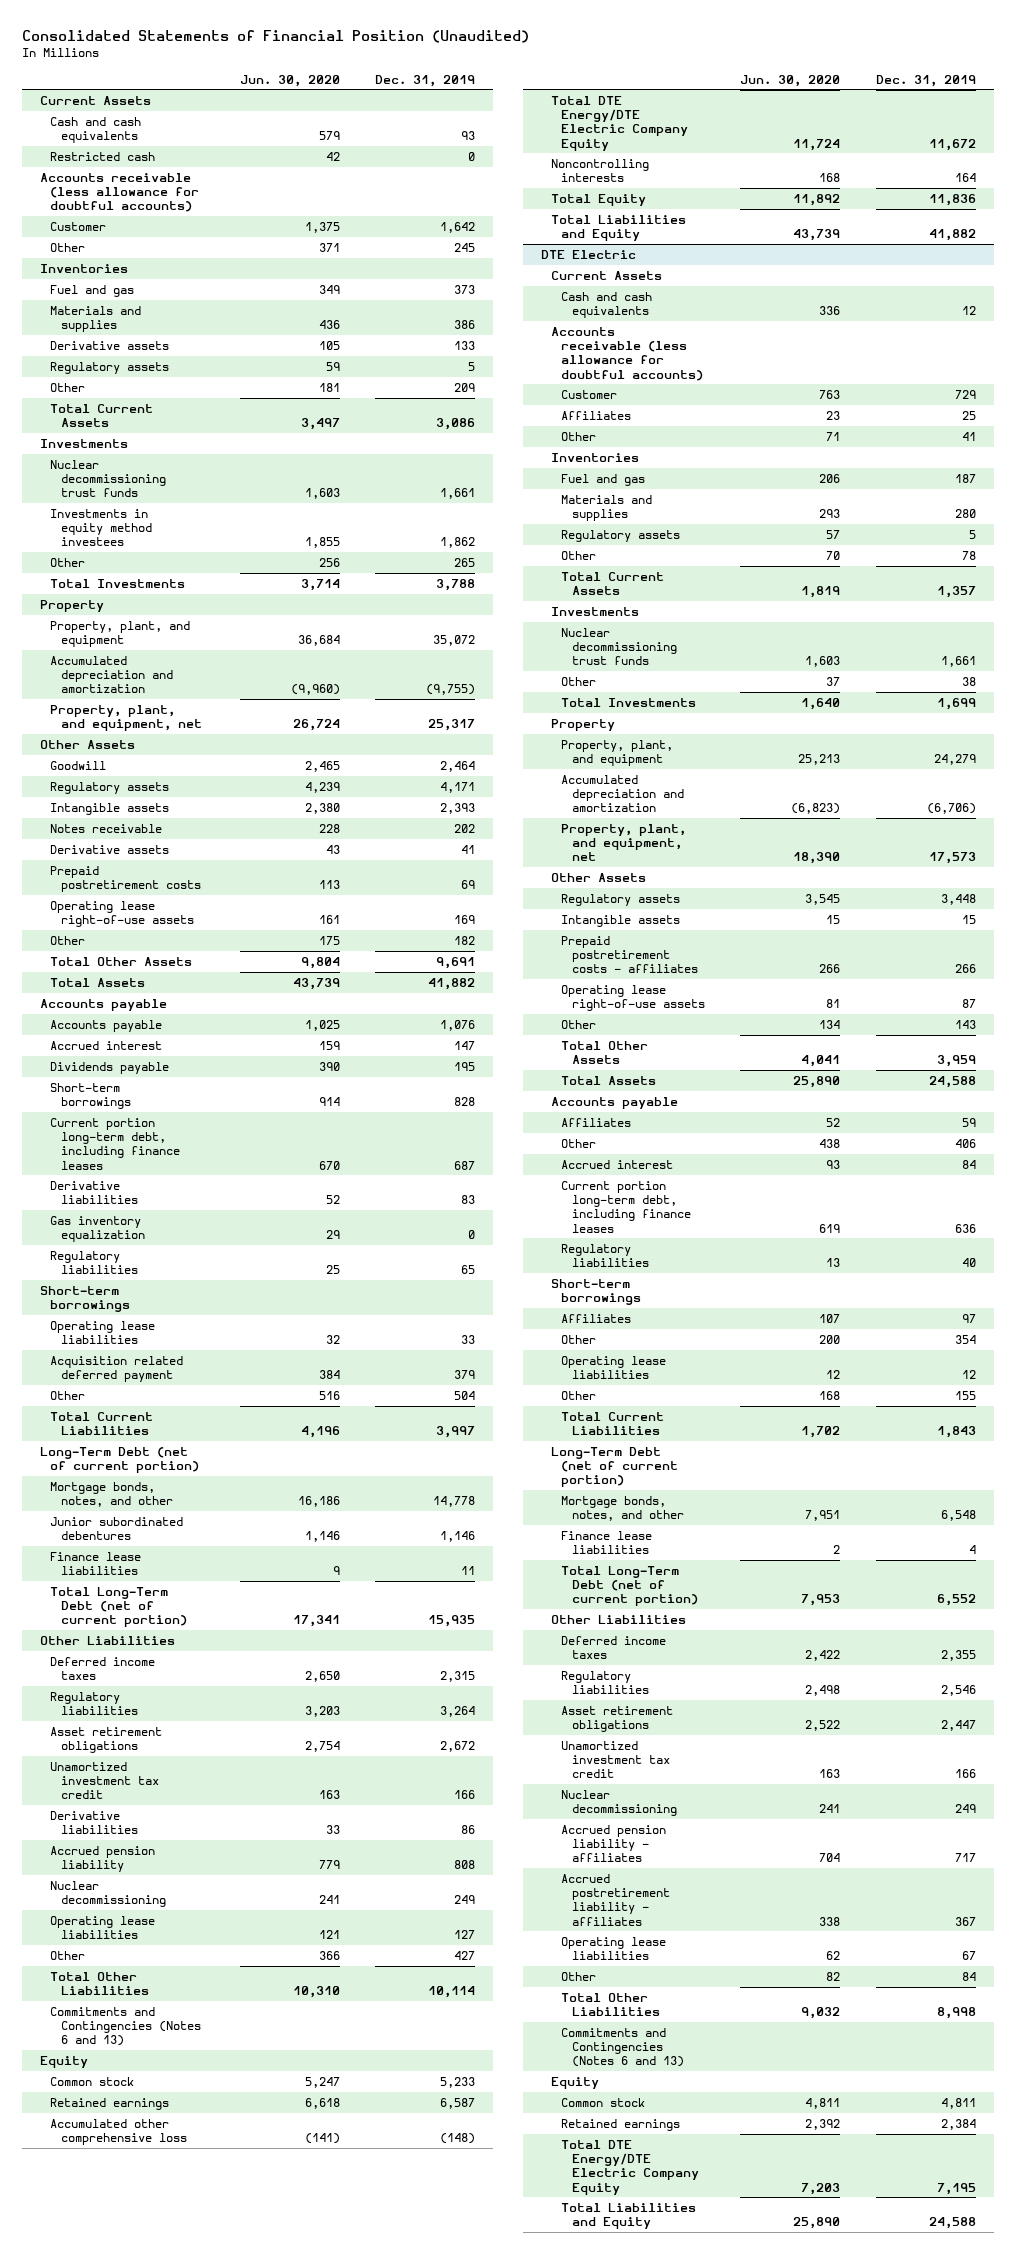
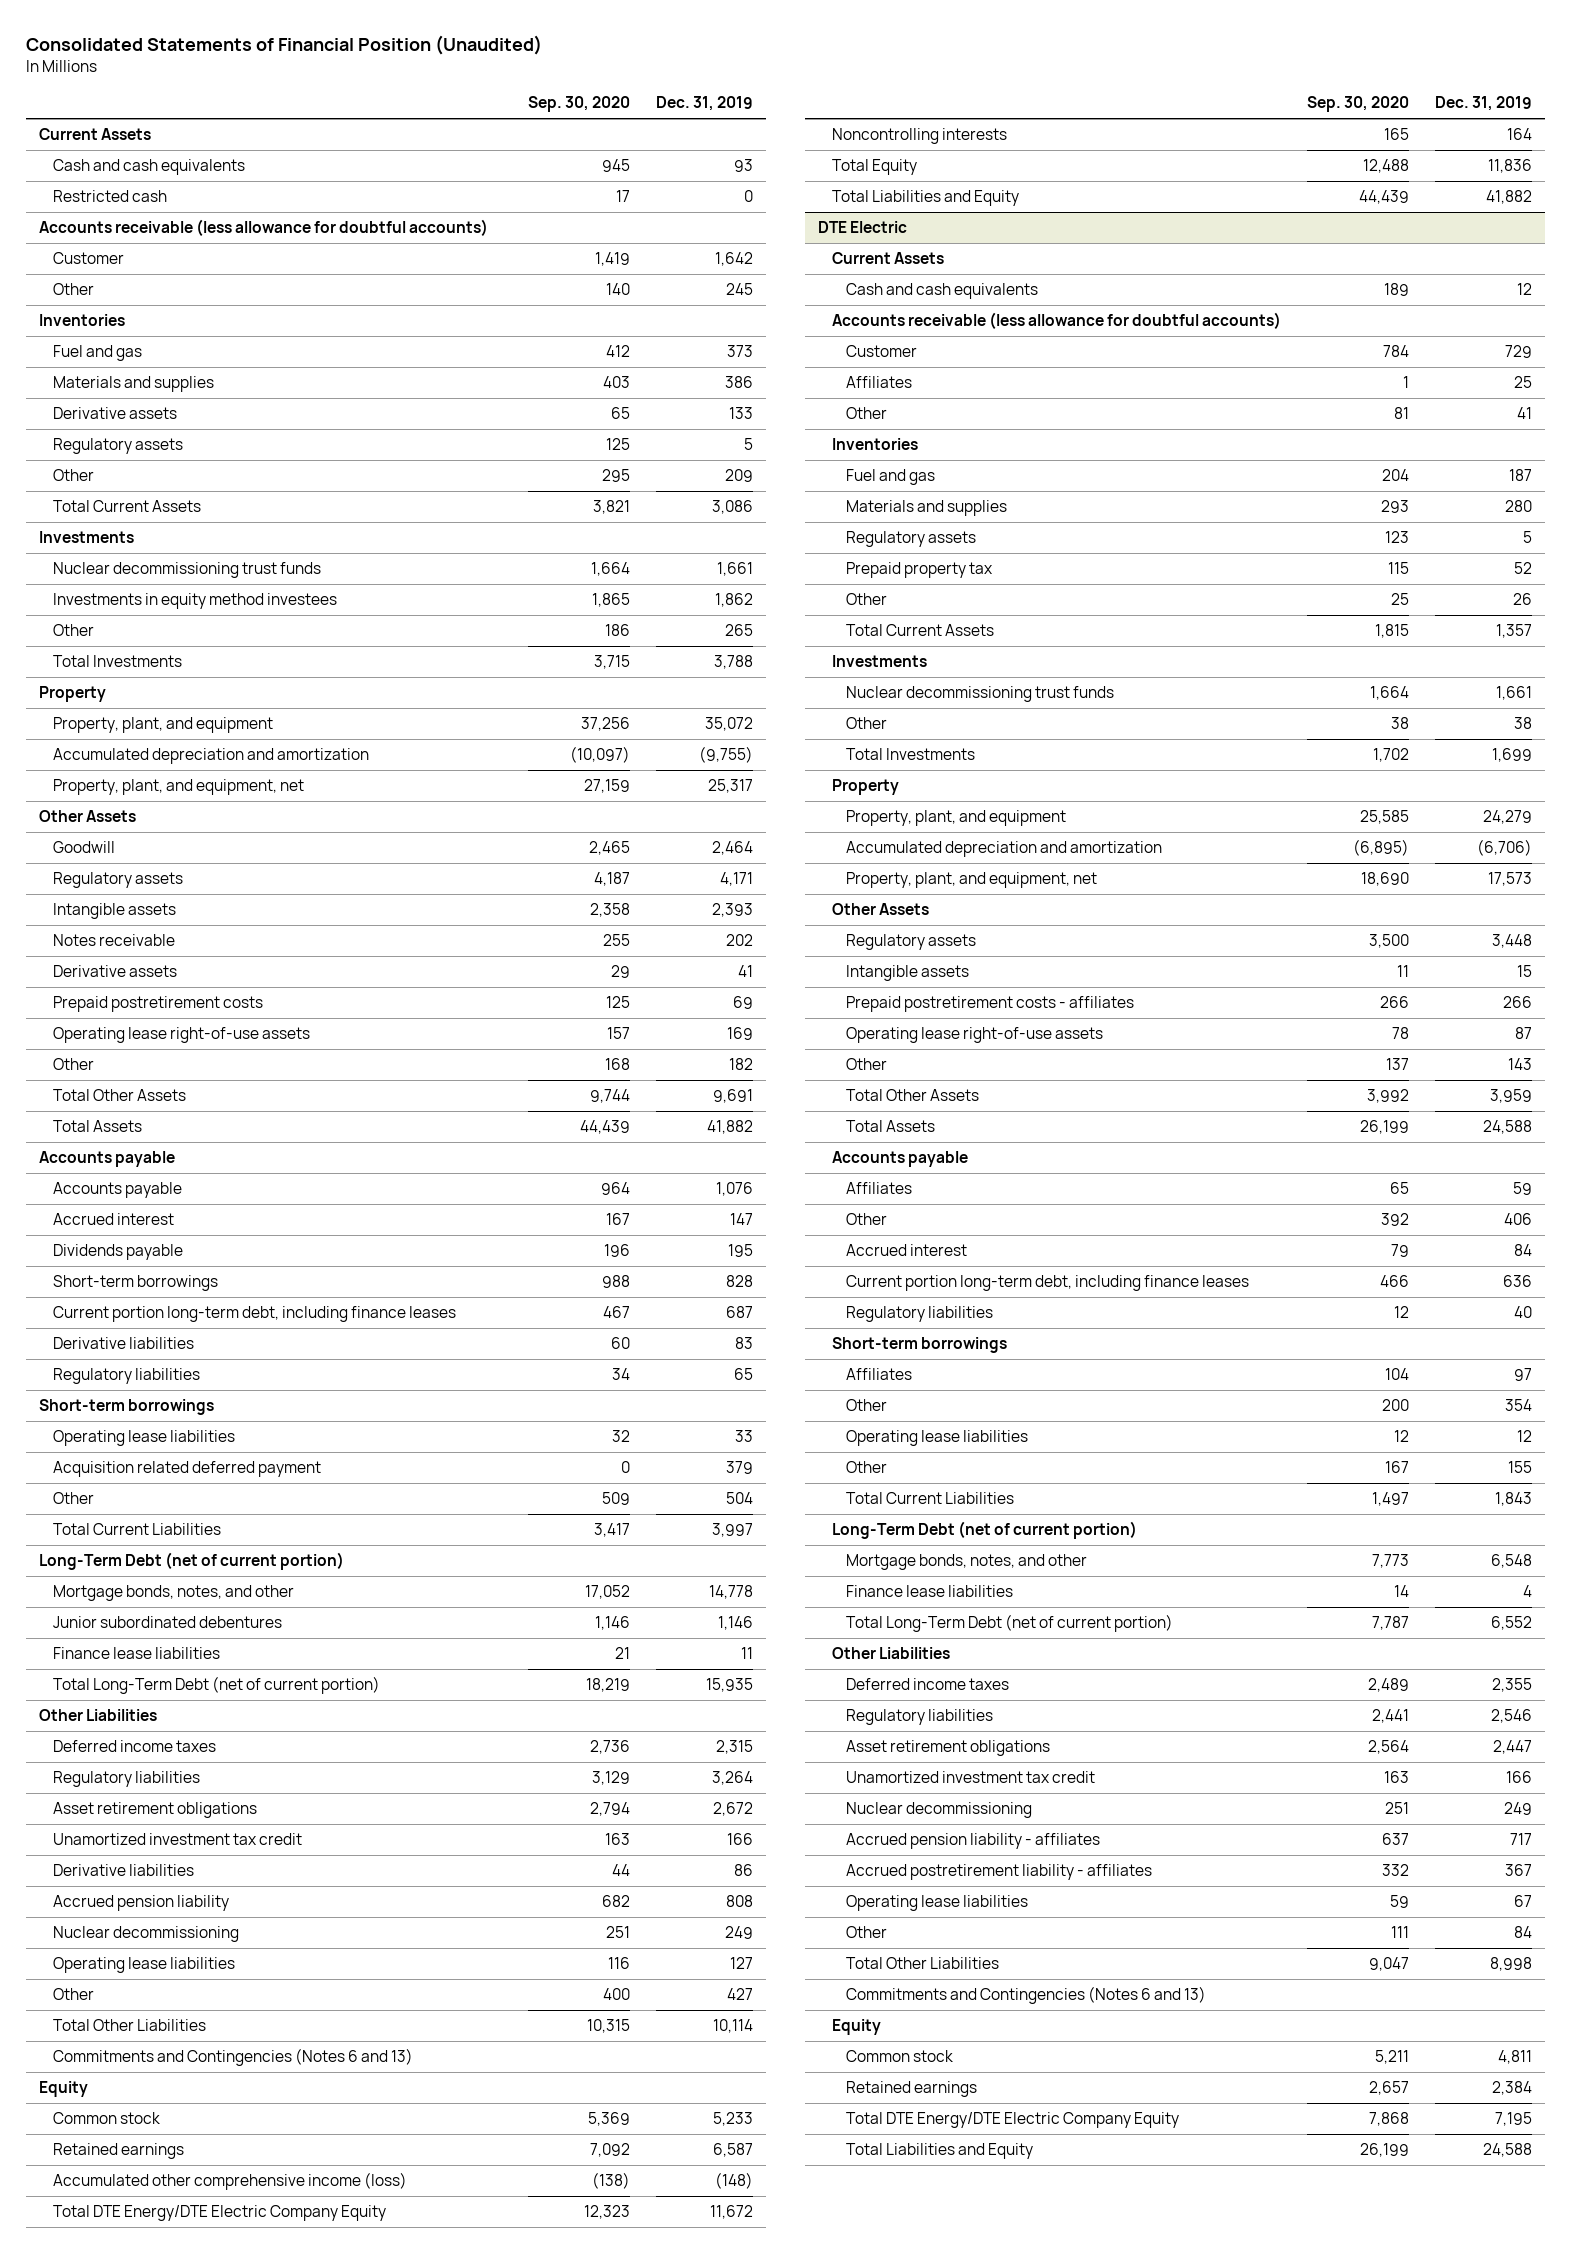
- | Jun. 30, 2020 | Dec. 31, 2019
+ | Sep. 30, 2020 | Dec. 31, 2019
- Gas inventory equalization | 29 | 0
- Accumulated other comprehensive loss | (141) | (148)
+ Accumulated other comprehensive income (loss) | (138) | (148)
@ DTE Electric
- Other | 70 | 78
+ Prepaid property tax | 115 | 52
+ Other | 25 | 26

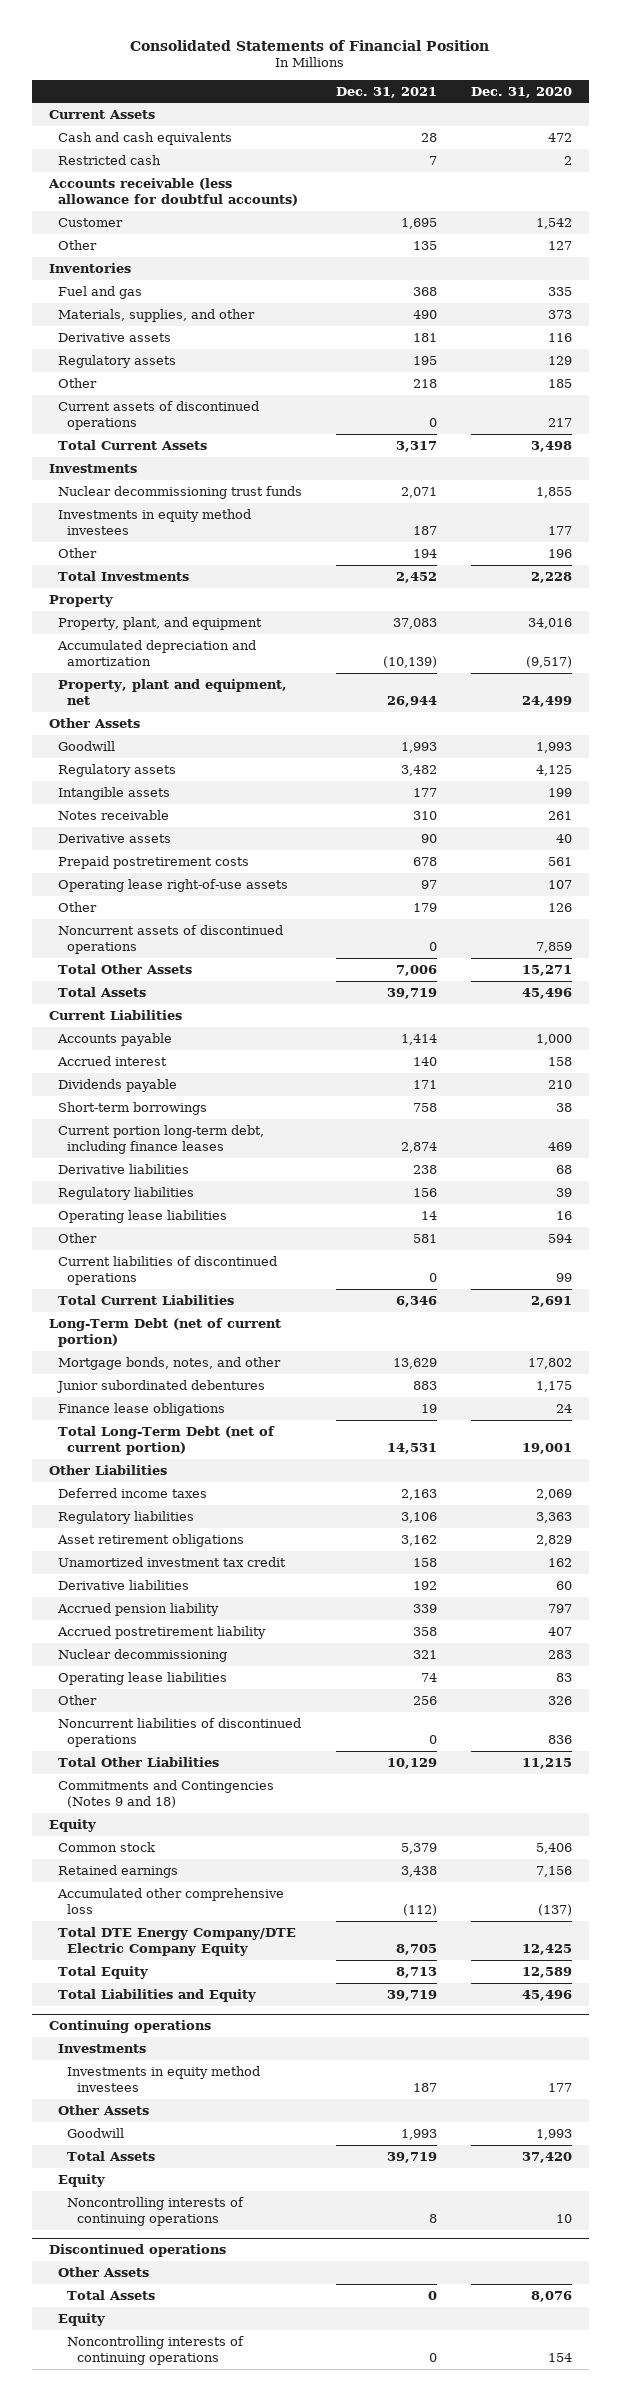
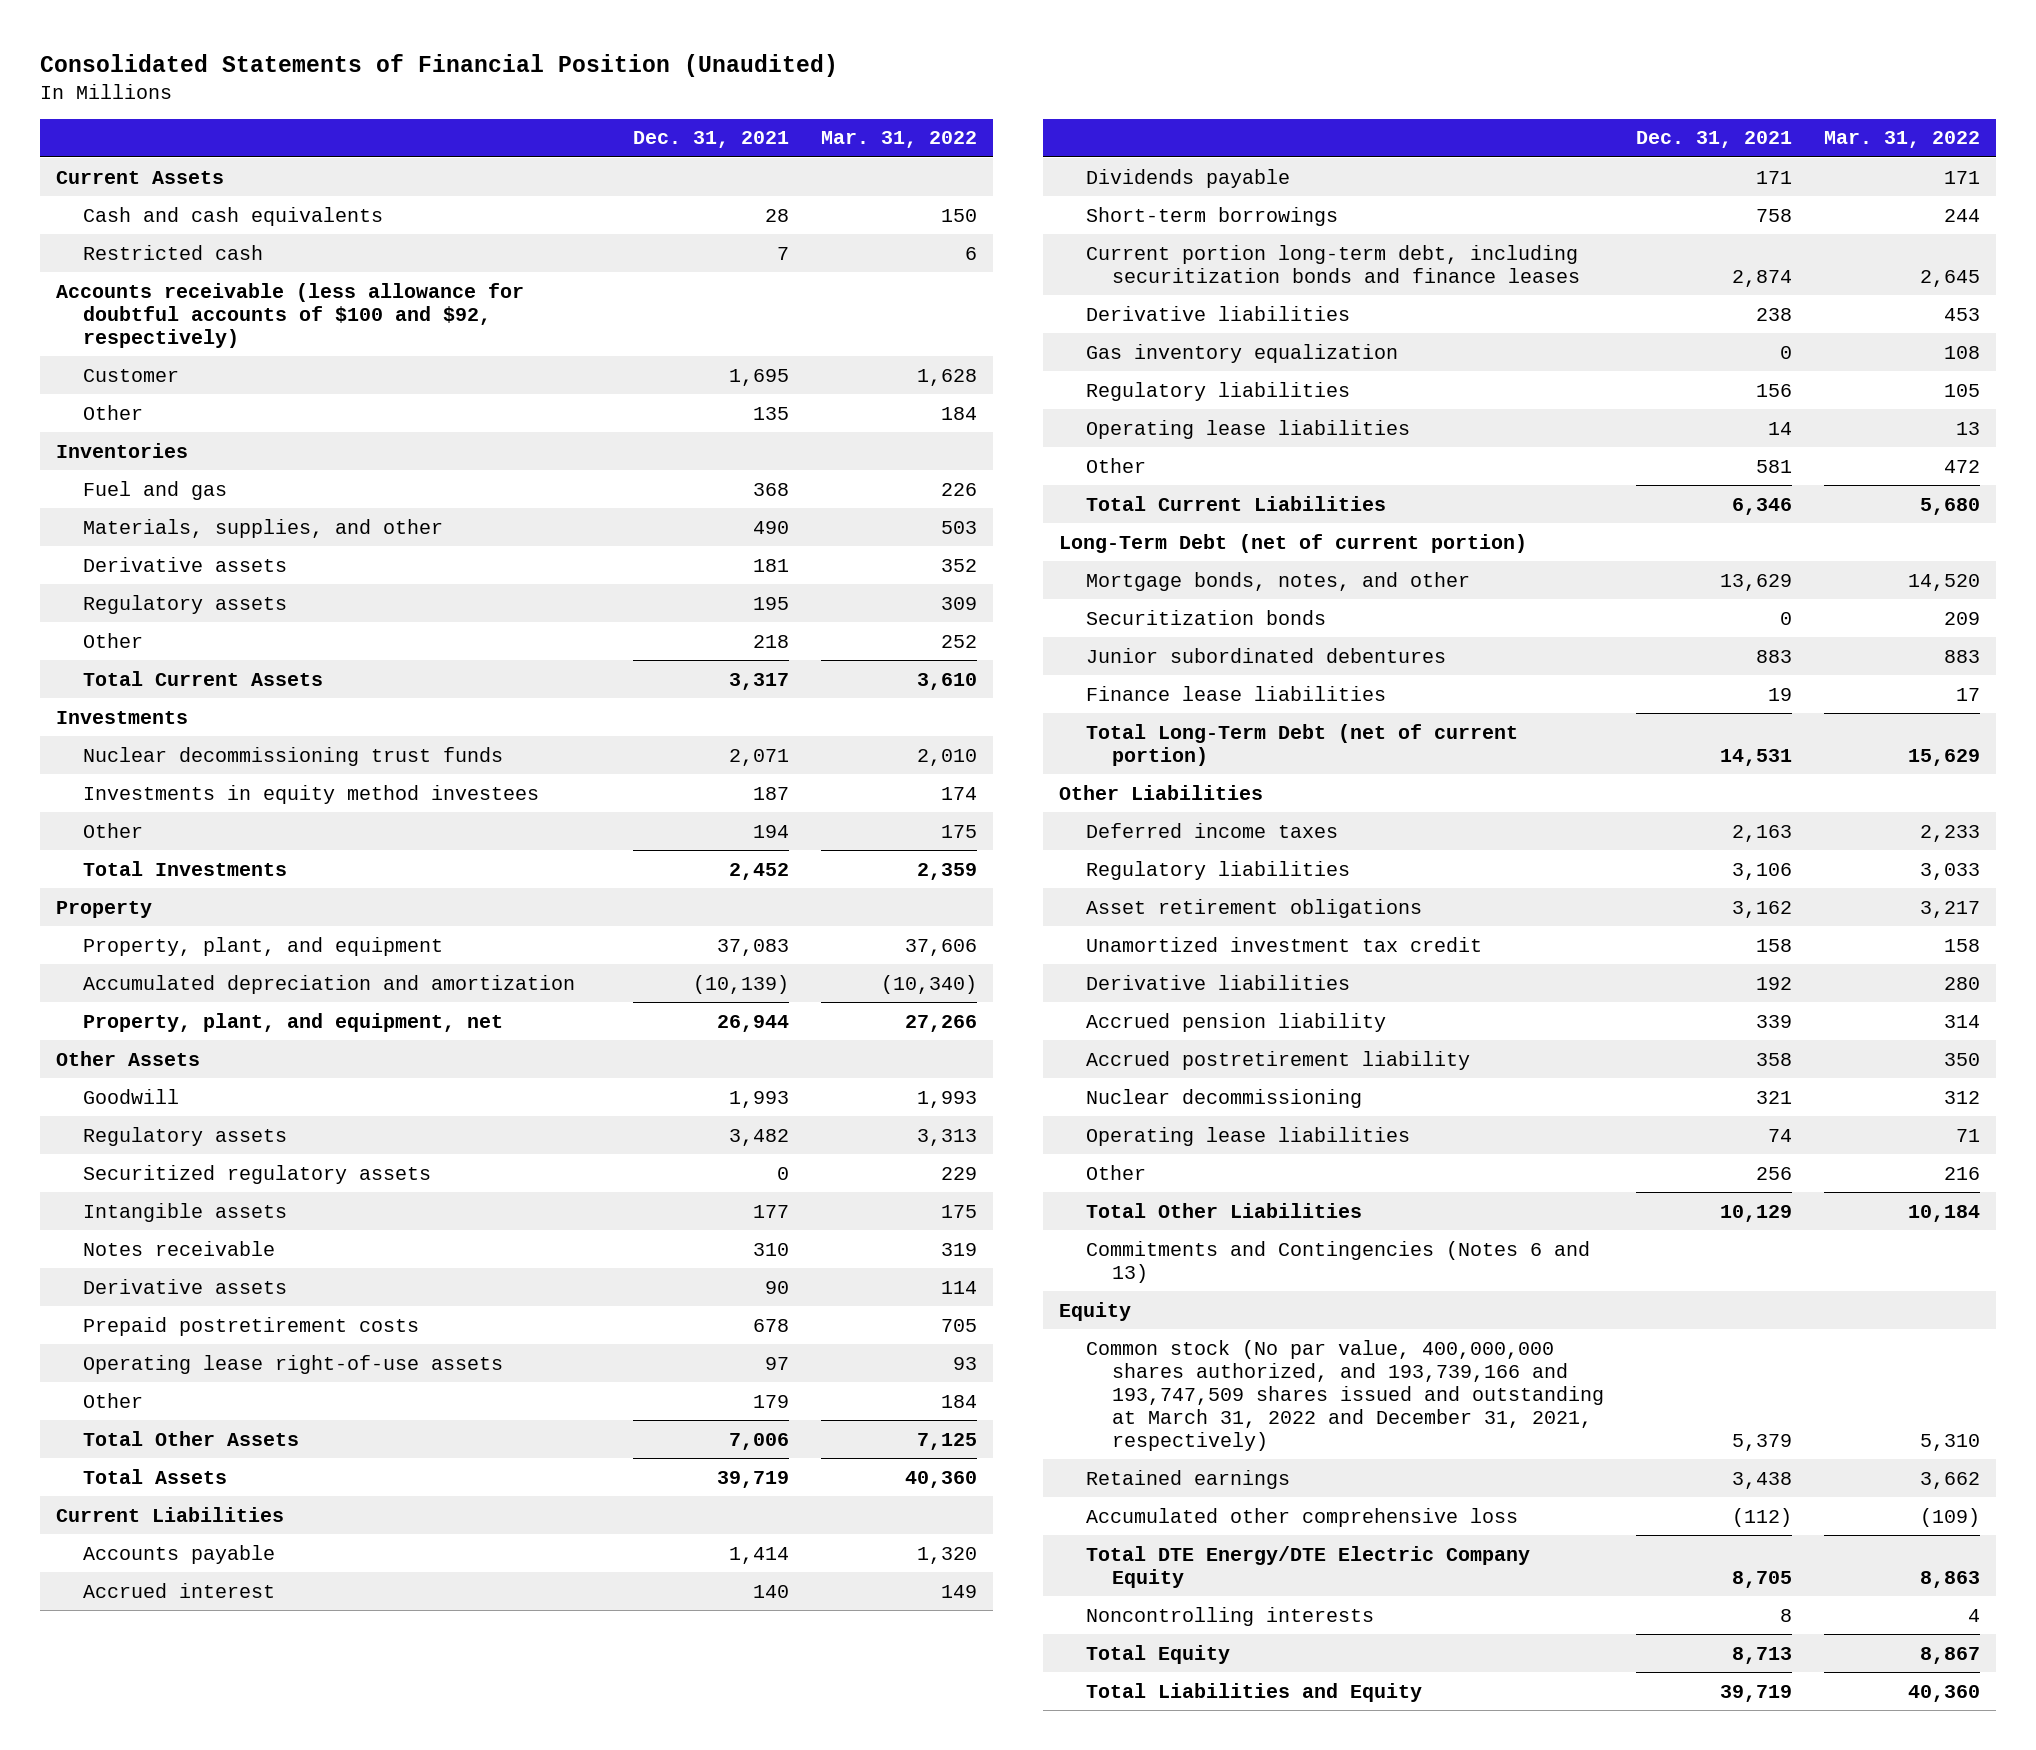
- Consolidated Statements of Financial Position
+ Consolidated Statements of Financial Position (Unaudited)
- | Dec. 31, 2021 | Dec. 31, 2020
+ | Dec. 31, 2021 | Mar. 31, 2022
- Accounts receivable (less allowance for doubtful accounts)
+ Accounts receivable (less allowance for doubtful accounts of $100 and $92, respectively)
- Current assets of discontinued operations | 0 | 217
- Property, plant and equipment, net | 26,944 | 24,499
+ Property, plant, and equipment, net | 26,944 | 27,266
+ Securitized regulatory assets | 0 | 229
- Noncurrent assets of discontinued operations | 0 | 7,859
- Current portion long-term debt, including finance leases | 2,874 | 469
+ Current portion long-term debt, including securitization bonds and finance leases | 2,874 | 2,645
+ Gas inventory equalization | 0 | 108
- Current liabilities of discontinued operations | 0 | 99
+ Securitization bonds | 0 | 209
- Finance lease obligations | 19 | 24
+ Finance lease liabilities | 19 | 17
- Noncurrent liabilities of discontinued operations | 0 | 836
- Commitments and Contingencies (Notes 9 and 18)
+ Commitments and Contingencies (Notes 6 and 13)
- Common stock | 5,379 | 5,406
+ Common stock (No par value, 400,000,000 shares authorized, and 193,739,166 and 193,747,509 shares issued and outstanding at March 31, 2022 and December 31, 2021, respectively) | 5,379 | 5,310
- Total DTE Energy Company/DTE Electric Company Equity | 8,705 | 12,425
+ Total DTE Energy/DTE Electric Company Equity | 8,705 | 8,863
+ Noncontrolling interests | 8 | 4
- Continuing operations
- Investments
- Investments in equity method investees | 187 | 177
- Other Assets
- Goodwill | 1,993 | 1,993
- Total Assets | 39,719 | 37,420
- Equity
- Noncontrolling interests of continuing operations | 8 | 10
- Discontinued operations
- Other Assets
- Total Assets | 0 | 8,076
- Equity
- Noncontrolling interests of continuing operations | 0 | 154

